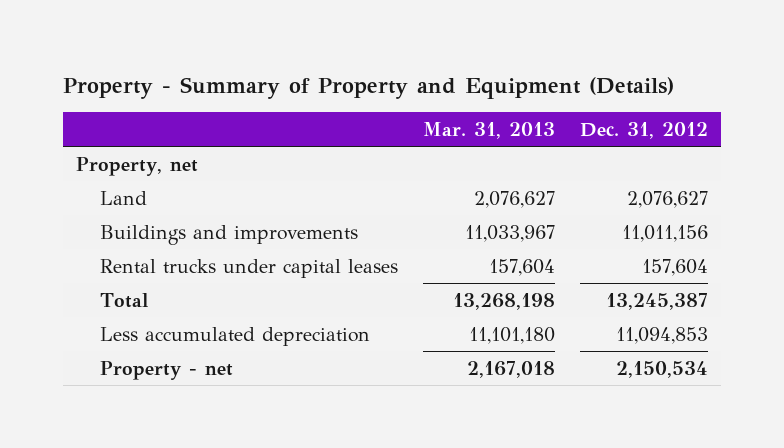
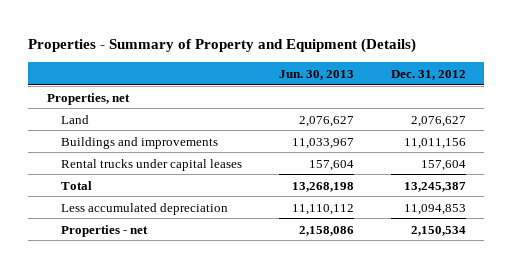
- Property - Summary of Property and Equipment (Details)
+ Properties - Summary of Property and Equipment (Details)
- | Mar. 31, 2013 | Dec. 31, 2012
+ | Jun. 30, 2013 | Dec. 31, 2012
- Property, net
+ Properties, net
- Property - net | 2,167,018 | 2,150,534
+ Properties - net | 2,158,086 | 2,150,534

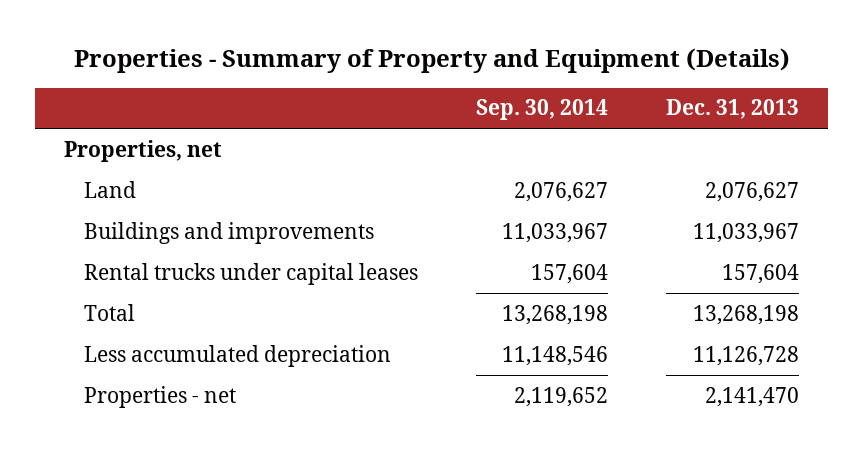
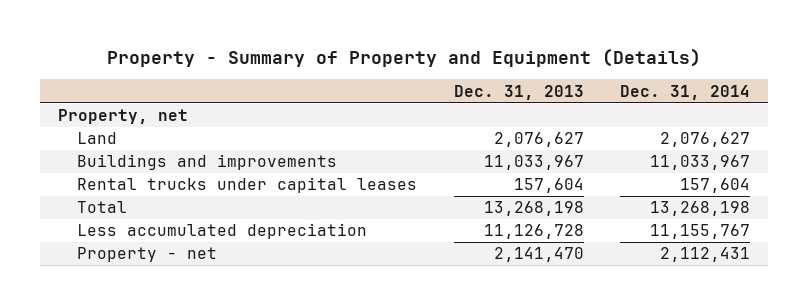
- Properties - Summary of Property and Equipment (Details)
+ Property - Summary of Property and Equipment (Details)
- | Sep. 30, 2014 | Dec. 31, 2013
+ | Dec. 31, 2013 | Dec. 31, 2014
- Properties, net
+ Property, net
- Properties - net | 2,119,652 | 2,141,470
+ Property - net | 2,141,470 | 2,112,431

